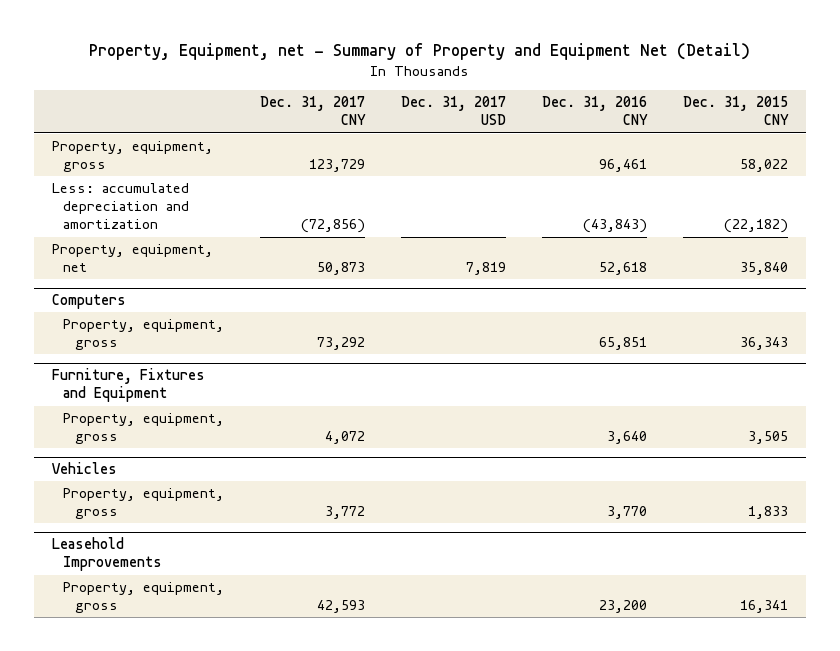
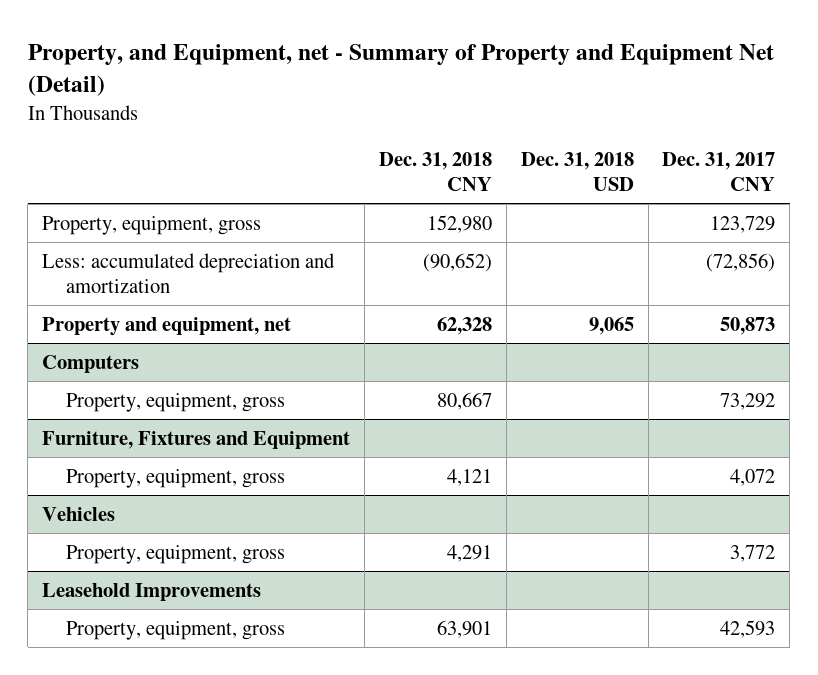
- Property, Equipment, net - Summary of Property and Equipment Net (Detail)
+ Property, and Equipment, net - Summary of Property and Equipment Net (Detail)
- | Dec. 31, 2017 CNY | Dec. 31, 2017 USD | Dec. 31, 2016 CNY | Dec. 31, 2015 CNY
+ | Dec. 31, 2018 CNY | Dec. 31, 2018 USD | Dec. 31, 2017 CNY
- Property, equipment, net | 50,873 | 7,819 | 52,618 | 35,840
+ Property and equipment, net | 62,328 | 9,065 | 50,873

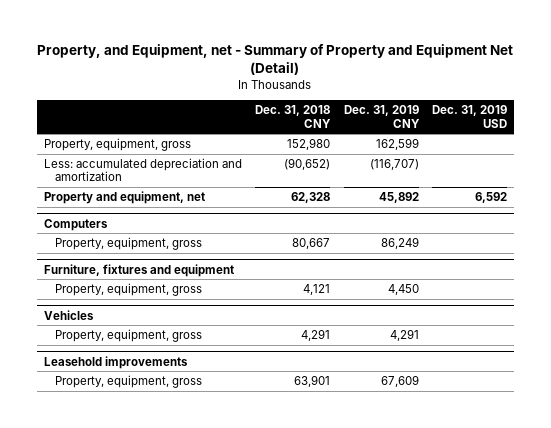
- | Dec. 31, 2018 CNY | Dec. 31, 2018 USD | Dec. 31, 2017 CNY
+ | Dec. 31, 2018 CNY | Dec. 31, 2019 CNY | Dec. 31, 2019 USD
- Furniture, Fixtures and Equipment
+ Furniture, fixtures and equipment
- Leasehold Improvements
+ Leasehold improvements

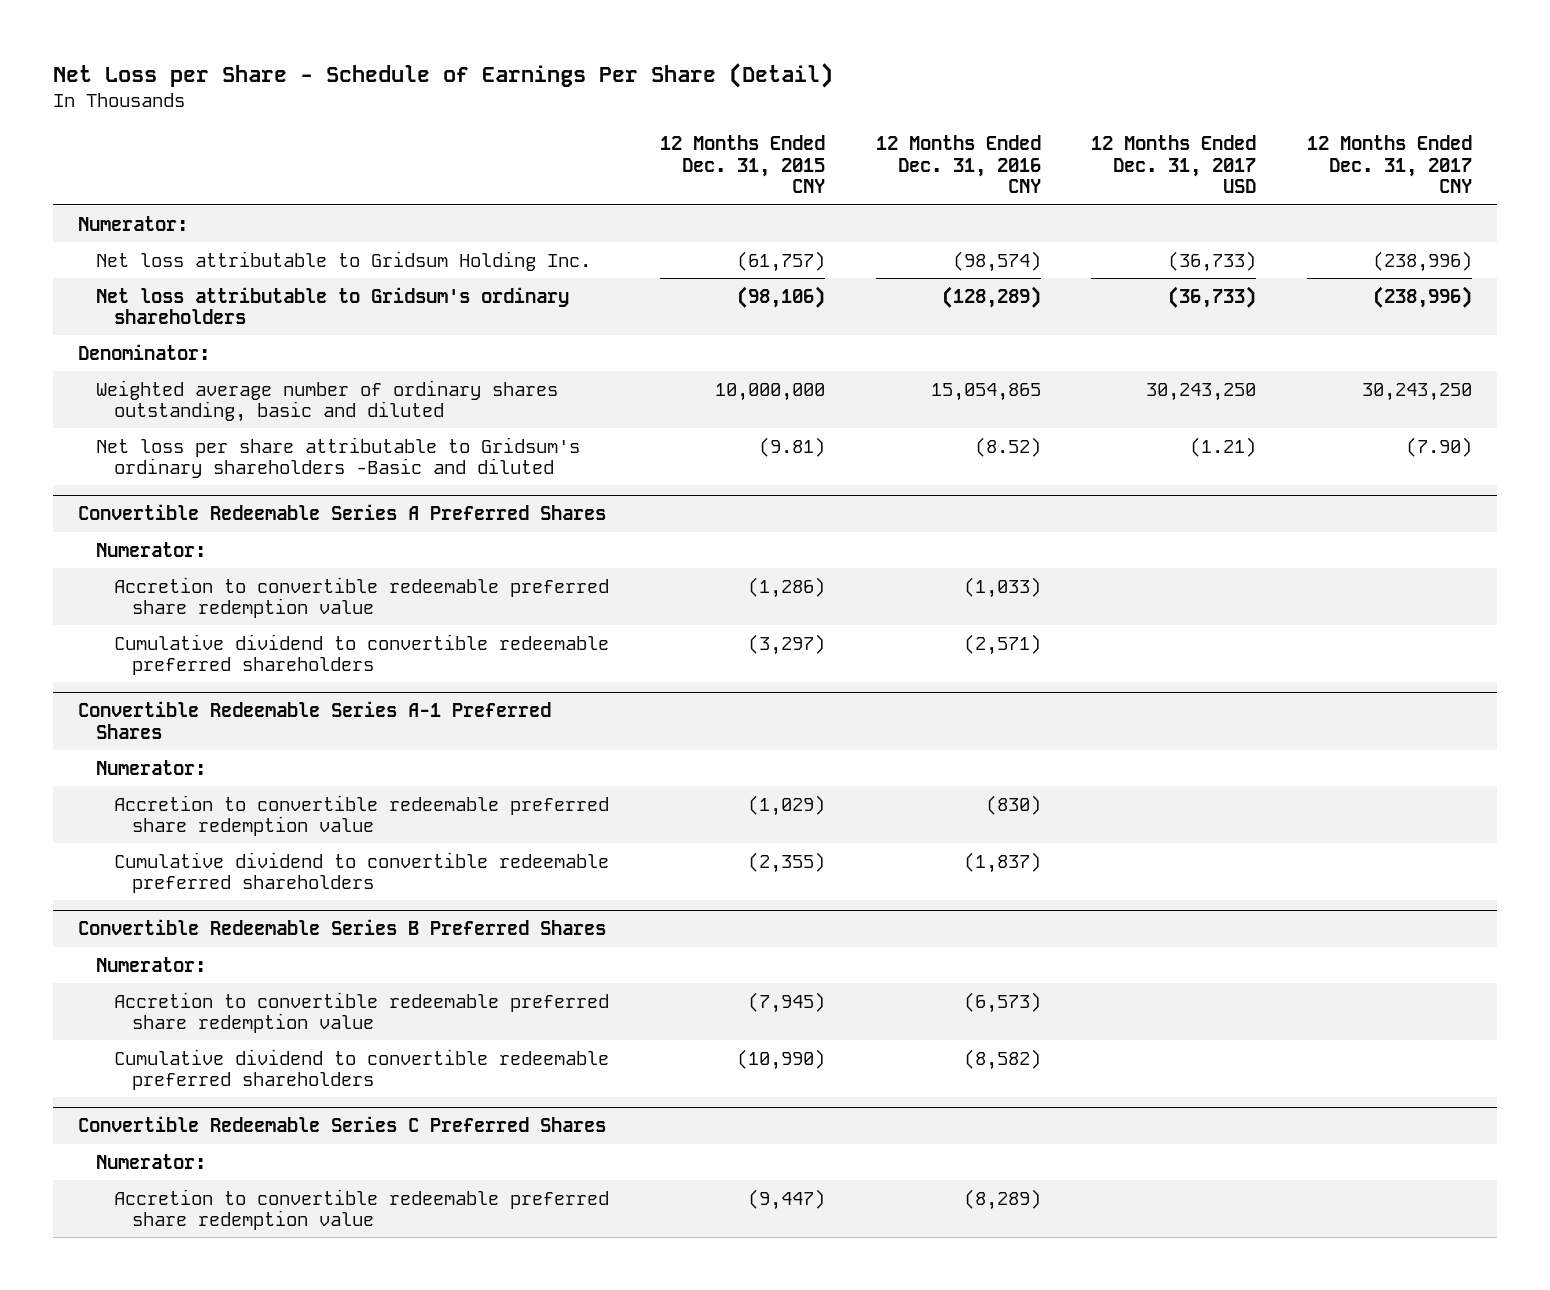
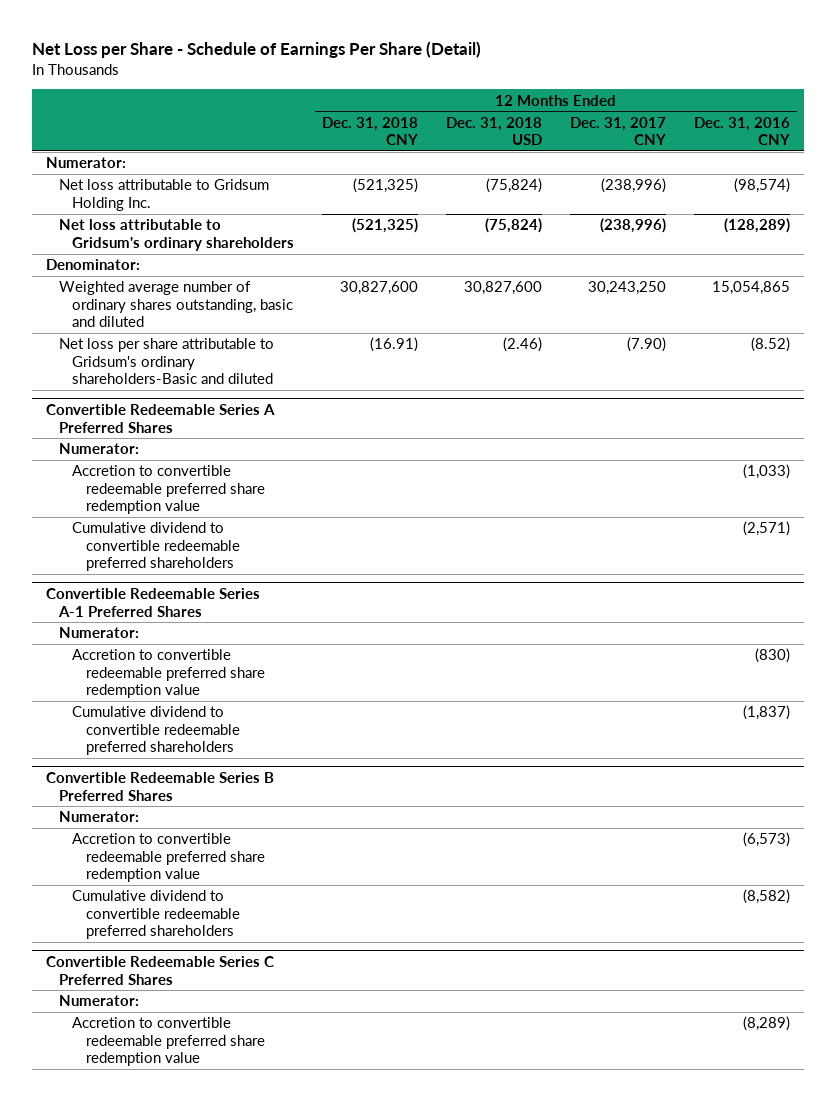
- | 12 Months Ended Dec. 31, 2015 CNY | 12 Months Ended Dec. 31, 2016 CNY | 12 Months Ended Dec. 31, 2017 USD | 12 Months Ended Dec. 31, 2017 CNY
+ | 12 Months Ended Dec. 31, 2018 CNY | 12 Months Ended Dec. 31, 2018 USD | 12 Months Ended Dec. 31, 2017 CNY | 12 Months Ended Dec. 31, 2016 CNY
- Net loss per share attributable to Gridsum's ordinary shareholders -Basic and diluted | (9.81) | (8.52) | (1.21) | (7.90)
+ Net loss per share attributable to Gridsum's ordinary shareholders-Basic and diluted | (16.91) | (2.46) | (7.90) | (8.52)

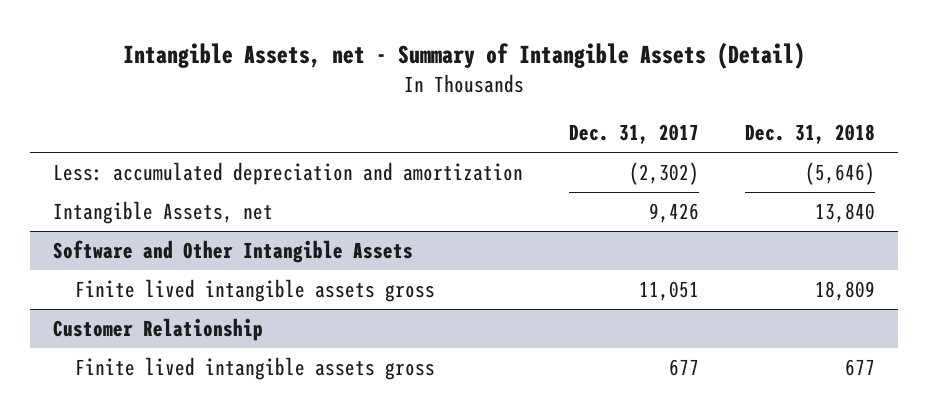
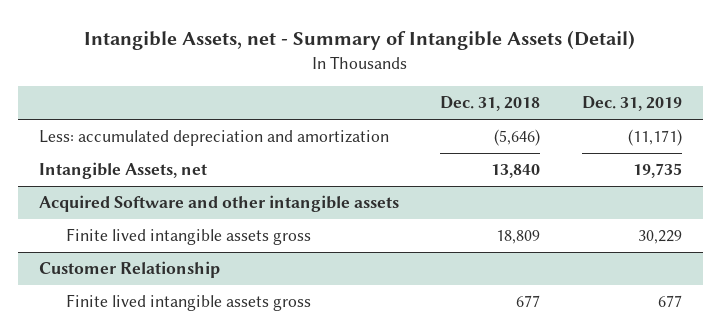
- | Dec. 31, 2017 | Dec. 31, 2018
+ | Dec. 31, 2018 | Dec. 31, 2019
- Software and Other Intangible Assets
+ Acquired Software and other intangible assets

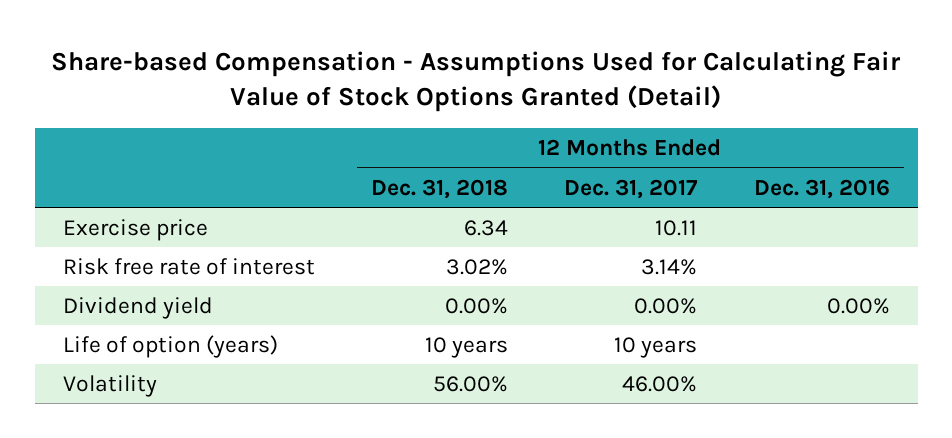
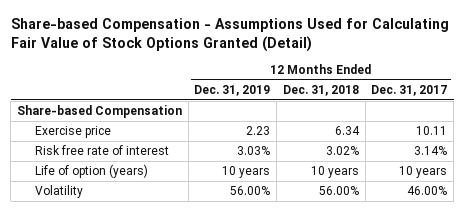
- | 12 Months Ended Dec. 31, 2018 | 12 Months Ended Dec. 31, 2017 | 12 Months Ended Dec. 31, 2016
+ | 12 Months Ended Dec. 31, 2019 | 12 Months Ended Dec. 31, 2018 | 12 Months Ended Dec. 31, 2017
+ Share-based Compensation
- Dividend yield | 0.00% | 0.00% | 0.00%

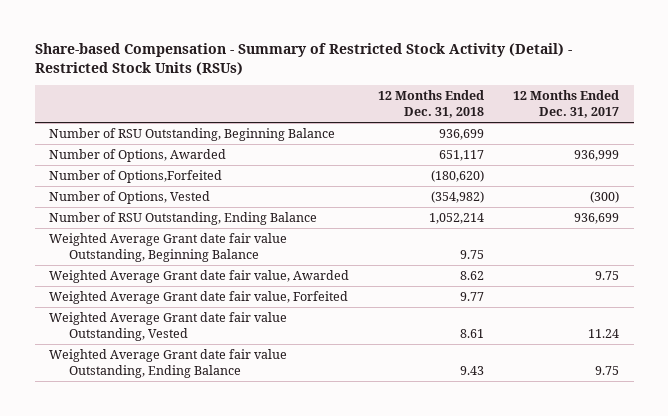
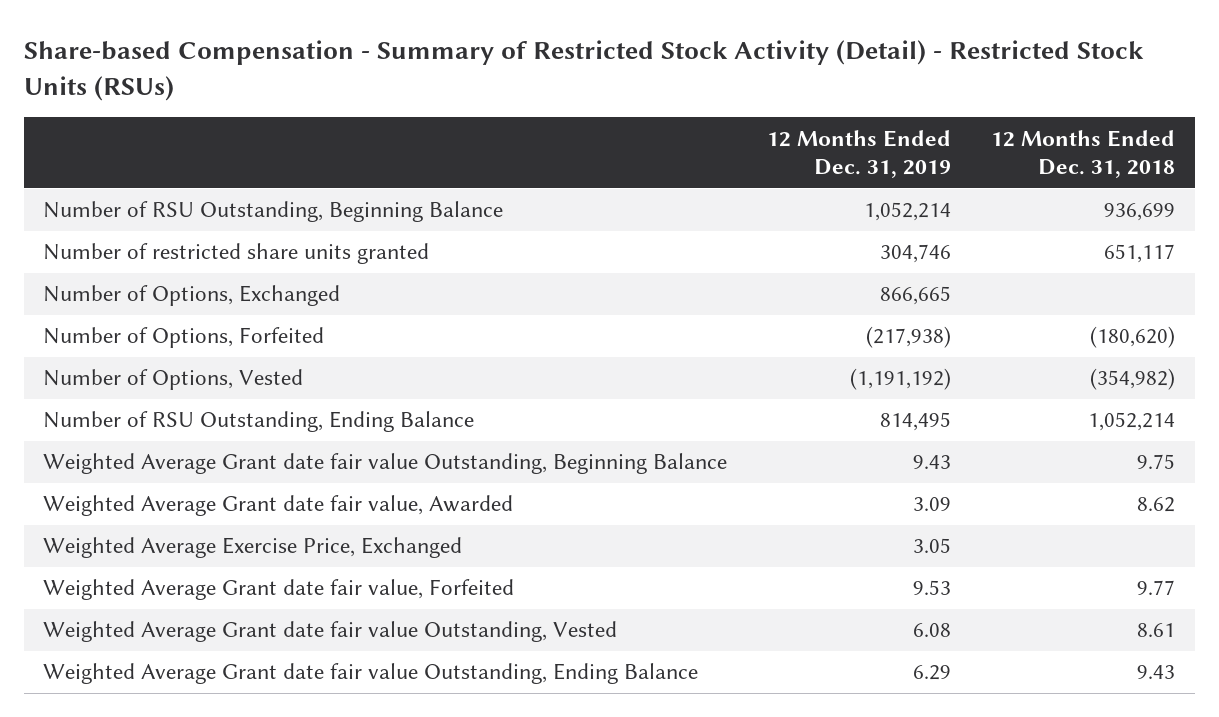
- | 12 Months Ended Dec. 31, 2018 | 12 Months Ended Dec. 31, 2017
+ | 12 Months Ended Dec. 31, 2019 | 12 Months Ended Dec. 31, 2018
- Number of Options, Awarded | 651,117 | 936,999
- Number of Options,Forfeited | (180,620) |
+ Number of restricted share units granted | 304,746 | 651,117
+ Number of Options, Exchanged | 866,665 |
+ Number of Options, Forfeited | (217,938) | (180,620)
+ Weighted Average Exercise Price, Exchanged | 3.05 |

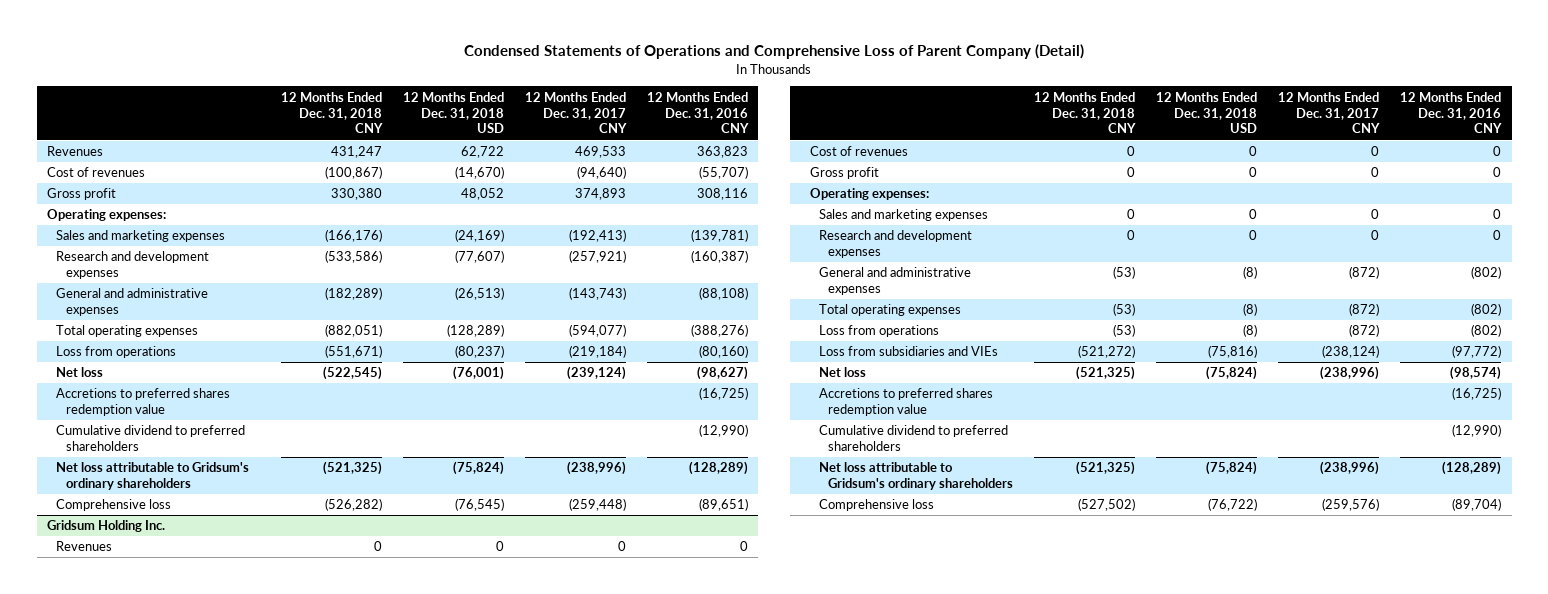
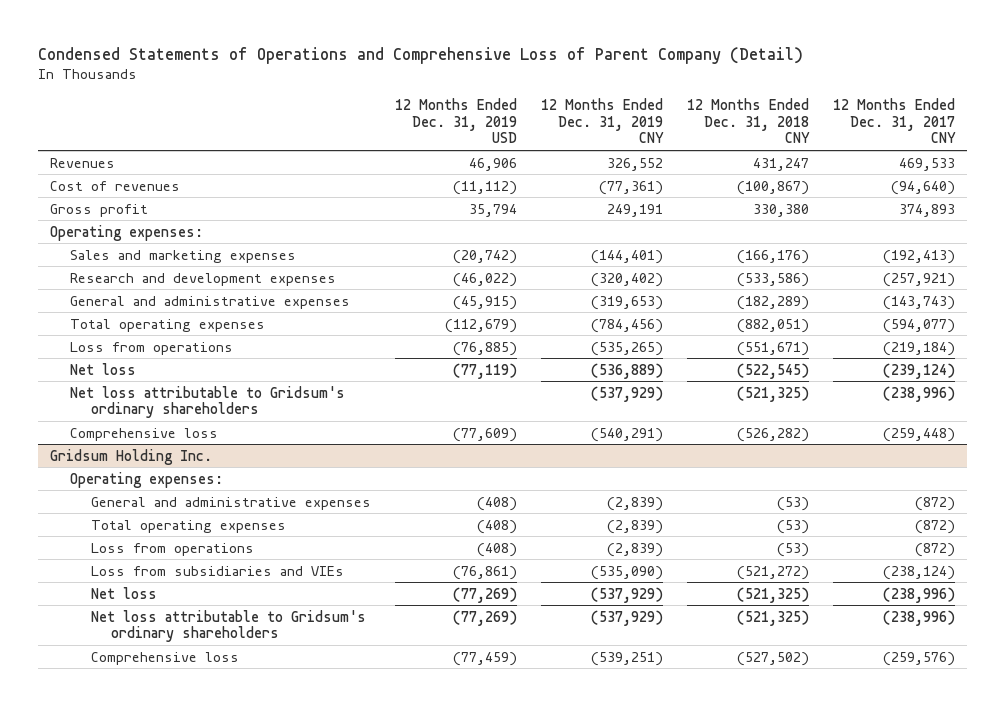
- | 12 Months Ended Dec. 31, 2018 CNY | 12 Months Ended Dec. 31, 2018 USD | 12 Months Ended Dec. 31, 2017 CNY | 12 Months Ended Dec. 31, 2016 CNY
+ | 12 Months Ended Dec. 31, 2019 USD | 12 Months Ended Dec. 31, 2019 CNY | 12 Months Ended Dec. 31, 2018 CNY | 12 Months Ended Dec. 31, 2017 CNY
- Accretions to preferred shares redemption value | | | | (16,725)
- Cumulative dividend to preferred shareholders | | | | (12,990)
@ Gridsum Holding Inc.
- Revenues | 0 | 0 | 0 | 0
- Cost of revenues | 0 | 0 | 0 | 0
- Gross profit | 0 | 0 | 0 | 0
- Sales and marketing expenses | 0 | 0 | 0 | 0
- Research and development expenses | 0 | 0 | 0 | 0
- Accretions to preferred shares redemption value | | | | (16,725)
- Cumulative dividend to preferred shareholders | | | | (12,990)

